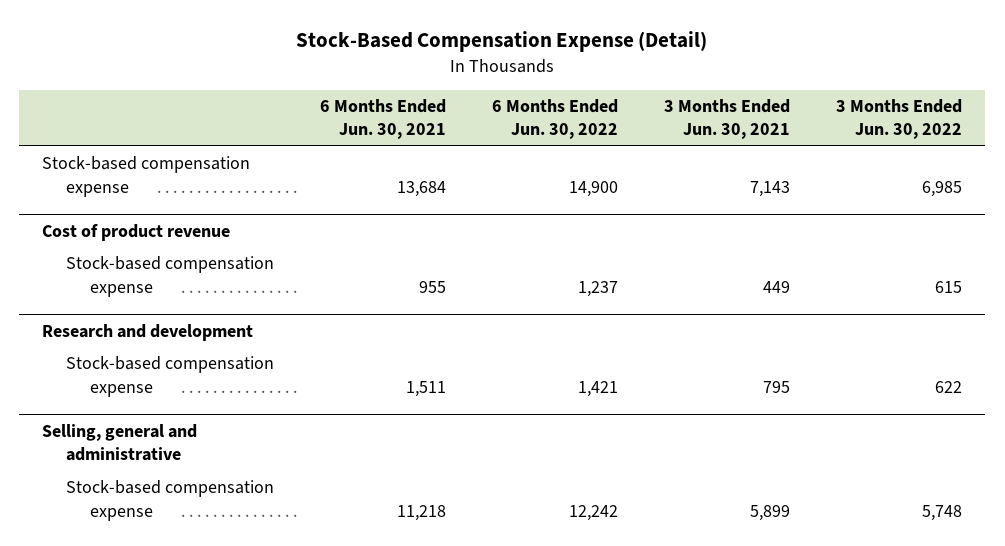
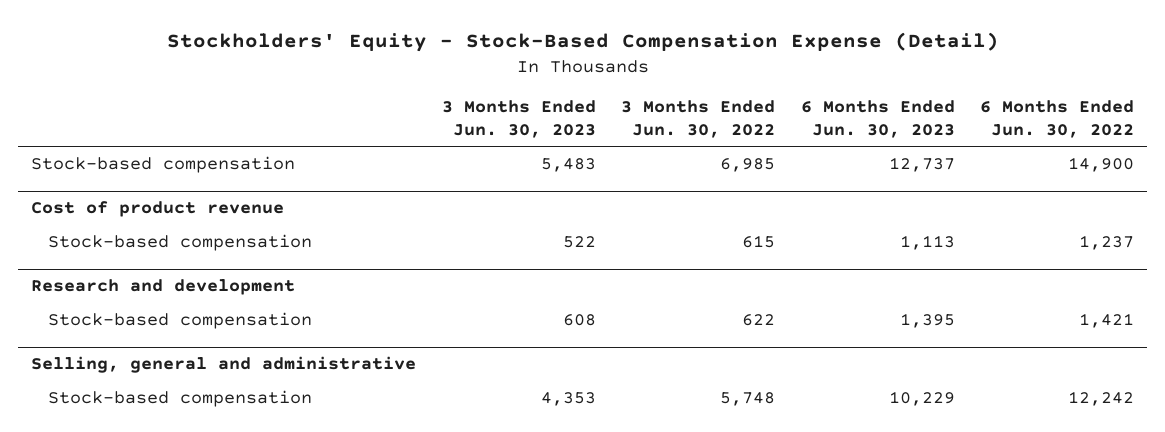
- Stock-Based Compensation Expense (Detail)
+ Stockholders' Equity - Stock-Based Compensation Expense (Detail)
- | 6 Months Ended Jun. 30, 2021 | 6 Months Ended Jun. 30, 2022 | 3 Months Ended Jun. 30, 2021 | 3 Months Ended Jun. 30, 2022
+ | 3 Months Ended Jun. 30, 2023 | 3 Months Ended Jun. 30, 2022 | 6 Months Ended Jun. 30, 2023 | 6 Months Ended Jun. 30, 2022
- Stock-based compensation expense | 13,684 | 14,900 | 7,143 | 6,985
+ Stock-based compensation | 5,483 | 6,985 | 12,737 | 14,900
@ Cost of product revenue
- Stock-based compensation expense | 955 | 1,237 | 449 | 615
+ Stock-based compensation | 522 | 615 | 1,113 | 1,237
@ Research and development
- Stock-based compensation expense | 1,511 | 1,421 | 795 | 622
+ Stock-based compensation | 608 | 622 | 1,395 | 1,421
@ Selling, general and administrative
- Stock-based compensation expense | 11,218 | 12,242 | 5,899 | 5,748
+ Stock-based compensation | 4,353 | 5,748 | 10,229 | 12,242

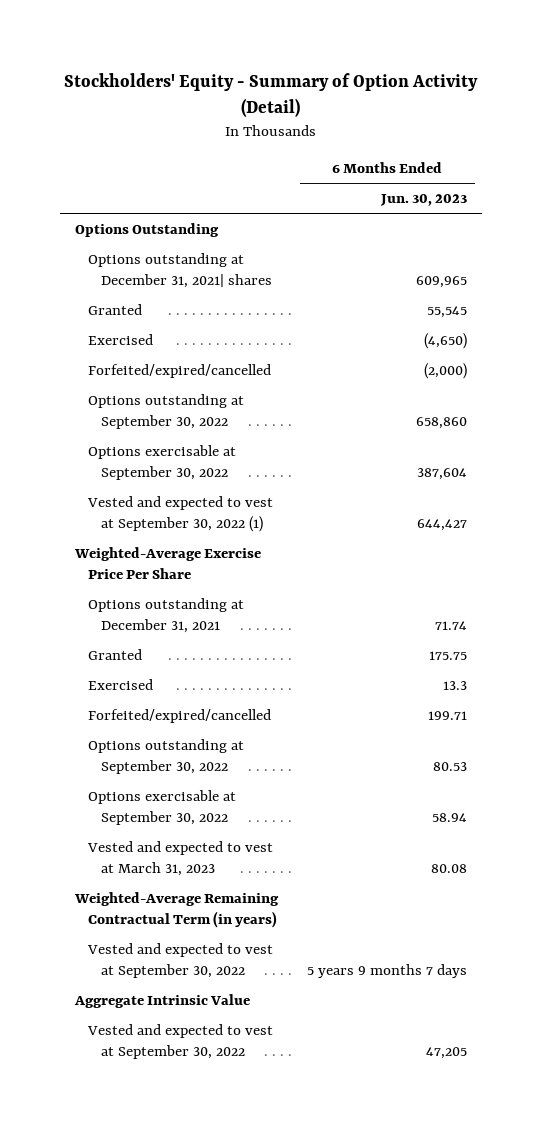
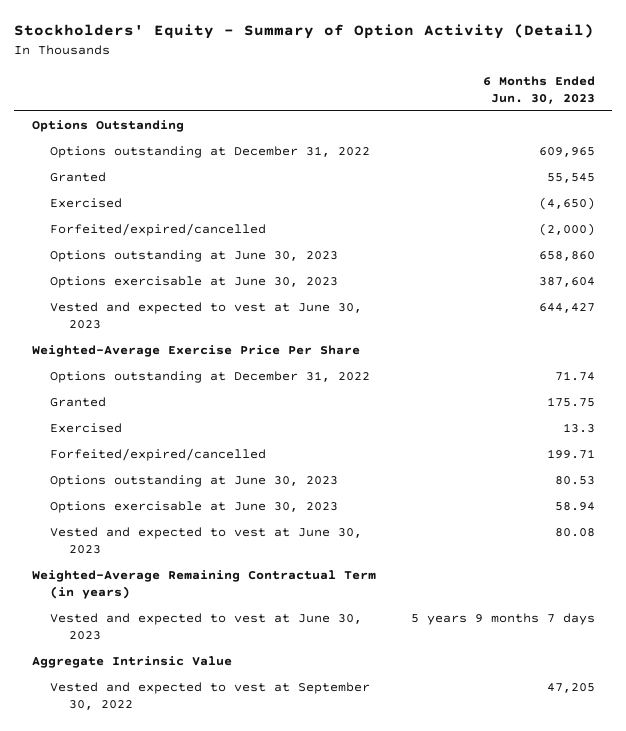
- Options outstanding at December 31, 2021| shares | 609,965
+ Options outstanding at December 31, 2022 | 609,965
- Options outstanding at September 30, 2022 | 658,860
- Options exercisable at September 30, 2022 | 387,604
- Vested and expected to vest at September 30, 2022 (1) | 644,427
+ Options outstanding at June 30, 2023 | 658,860
+ Options exercisable at June 30, 2023 | 387,604
+ Vested and expected to vest at June 30, 2023 | 644,427
- Options outstanding at December 31, 2021 | 71.74
+ Options outstanding at December 31, 2022 | 71.74
- Options outstanding at September 30, 2022 | 80.53
- Options exercisable at September 30, 2022 | 58.94
- Vested and expected to vest at March 31, 2023 | 80.08
+ Options outstanding at June 30, 2023 | 80.53
+ Options exercisable at June 30, 2023 | 58.94
+ Vested and expected to vest at June 30, 2023 | 80.08
- Vested and expected to vest at September 30, 2022 | 5 years 9 months 7 days
+ Vested and expected to vest at June 30, 2023 | 5 years 9 months 7 days

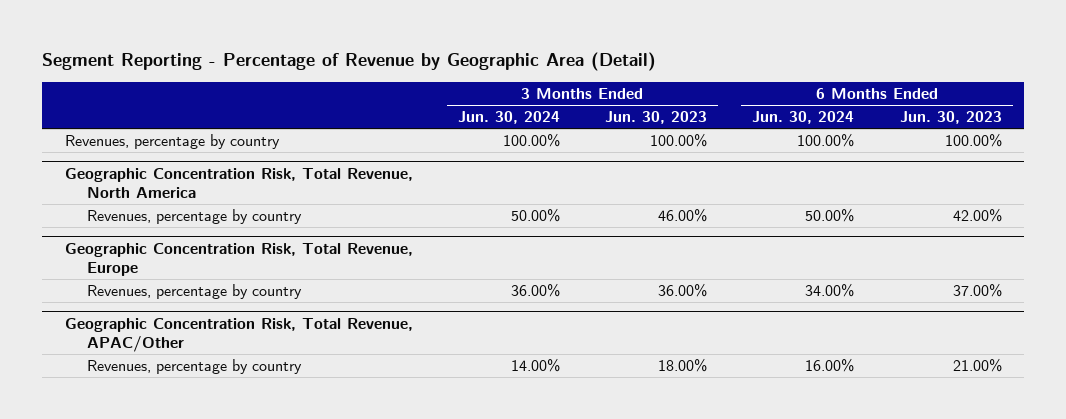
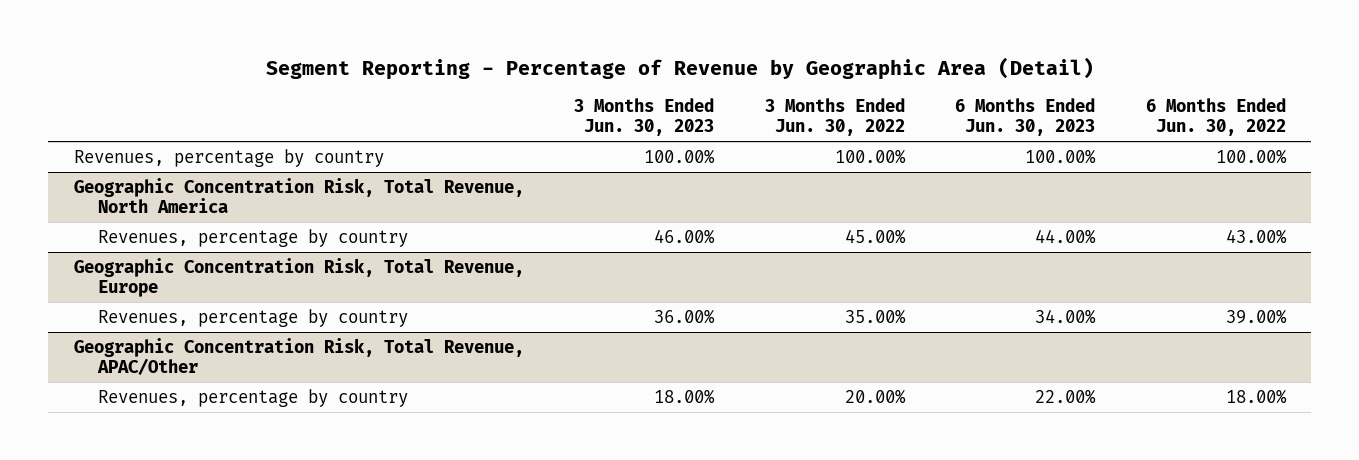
- | 3 Months Ended Jun. 30, 2024 | 3 Months Ended Jun. 30, 2023 | 6 Months Ended Jun. 30, 2024 | 6 Months Ended Jun. 30, 2023
+ | 3 Months Ended Jun. 30, 2023 | 3 Months Ended Jun. 30, 2022 | 6 Months Ended Jun. 30, 2023 | 6 Months Ended Jun. 30, 2022
@ Geographic Concentration Risk, Total Revenue, North America
- Revenues, percentage by country | 50.00% | 46.00% | 50.00% | 42.00%
+ Revenues, percentage by country | 46.00% | 45.00% | 44.00% | 43.00%
@ Geographic Concentration Risk, Total Revenue, Europe
- Revenues, percentage by country | 36.00% | 36.00% | 34.00% | 37.00%
+ Revenues, percentage by country | 36.00% | 35.00% | 34.00% | 39.00%
@ Geographic Concentration Risk, Total Revenue, APAC/Other
- Revenues, percentage by country | 14.00% | 18.00% | 16.00% | 21.00%
+ Revenues, percentage by country | 18.00% | 20.00% | 22.00% | 18.00%

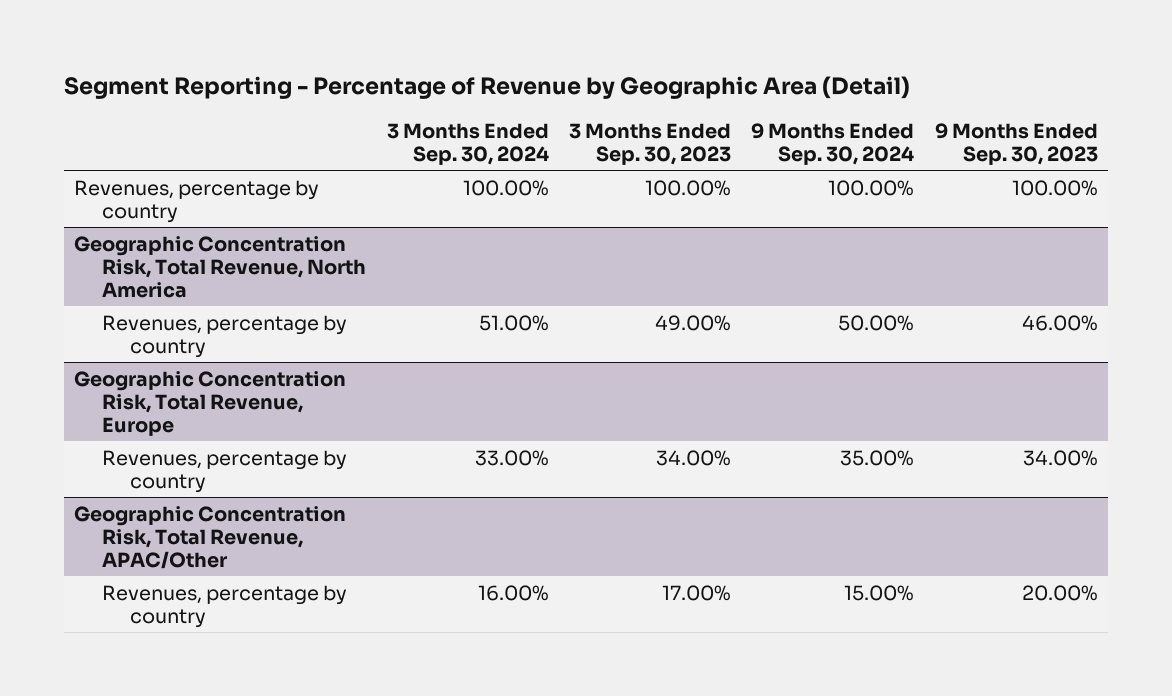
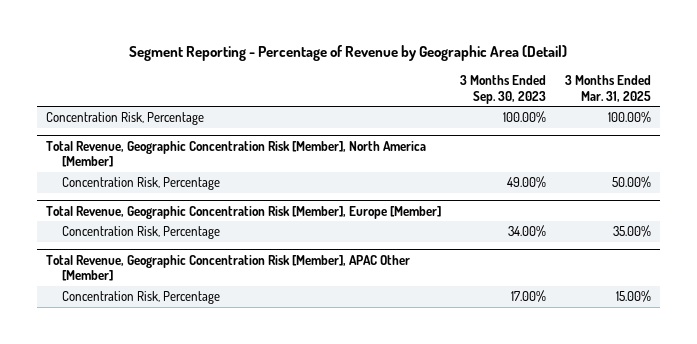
- | 3 Months Ended Sep. 30, 2024 | 3 Months Ended Sep. 30, 2023 | 9 Months Ended Sep. 30, 2024 | 9 Months Ended Sep. 30, 2023
+ | 3 Months Ended Sep. 30, 2023 | 3 Months Ended Mar. 31, 2025
- Revenues, percentage by country | 100.00% | 100.00% | 100.00% | 100.00%
- Geographic Concentration Risk, Total Revenue, North America
- Revenues, percentage by country | 51.00% | 49.00% | 50.00% | 46.00%
- Geographic Concentration Risk, Total Revenue, Europe
- Revenues, percentage by country | 33.00% | 34.00% | 35.00% | 34.00%
- Geographic Concentration Risk, Total Revenue, APAC/Other
- Revenues, percentage by country | 16.00% | 17.00% | 15.00% | 20.00%
+ Concentration Risk, Percentage | 100.00% | 100.00%
+ Total Revenue, Geographic Concentration Risk [Member], North America [Member]
+ Concentration Risk, Percentage | 49.00% | 50.00%
+ Total Revenue, Geographic Concentration Risk [Member], Europe [Member]
+ Concentration Risk, Percentage | 34.00% | 35.00%
+ Total Revenue, Geographic Concentration Risk [Member], APAC Other [Member]
+ Concentration Risk, Percentage | 17.00% | 15.00%

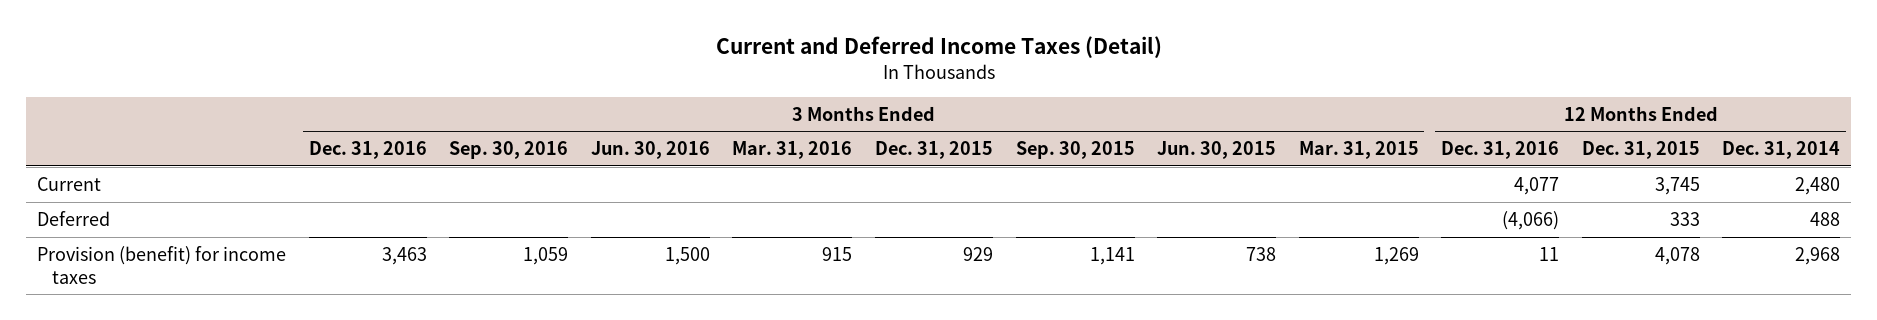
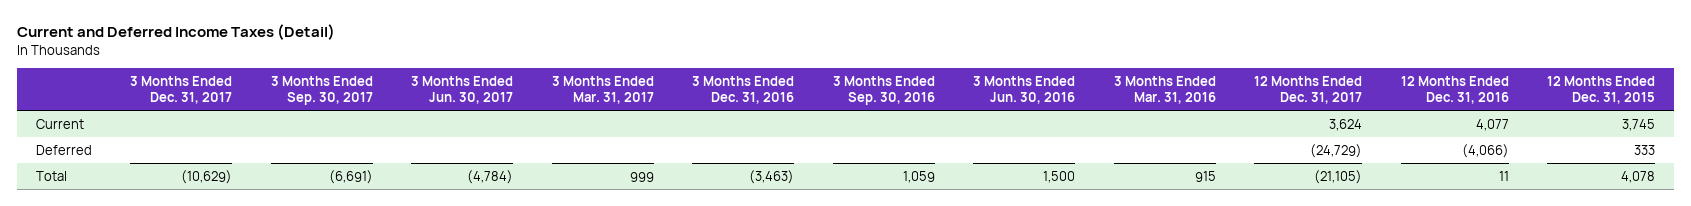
- | 3 Months Ended Dec. 31, 2016 | 3 Months Ended Sep. 30, 2016 | 3 Months Ended Jun. 30, 2016 | 3 Months Ended Mar. 31, 2016 | 3 Months Ended Dec. 31, 2015 | 3 Months Ended Sep. 30, 2015 | 3 Months Ended Jun. 30, 2015 | 3 Months Ended Mar. 31, 2015 | 12 Months Ended Dec. 31, 2016 | 12 Months Ended Dec. 31, 2015 | 12 Months Ended Dec. 31, 2014
+ | 3 Months Ended Dec. 31, 2017 | 3 Months Ended Sep. 30, 2017 | 3 Months Ended Jun. 30, 2017 | 3 Months Ended Mar. 31, 2017 | 3 Months Ended Dec. 31, 2016 | 3 Months Ended Sep. 30, 2016 | 3 Months Ended Jun. 30, 2016 | 3 Months Ended Mar. 31, 2016 | 12 Months Ended Dec. 31, 2017 | 12 Months Ended Dec. 31, 2016 | 12 Months Ended Dec. 31, 2015
- Provision (benefit) for income taxes | 3,463 | 1,059 | 1,500 | 915 | 929 | 1,141 | 738 | 1,269 | 11 | 4,078 | 2,968
+ Total | (10,629) | (6,691) | (4,784) | 999 | (3,463) | 1,059 | 1,500 | 915 | (21,105) | 11 | 4,078

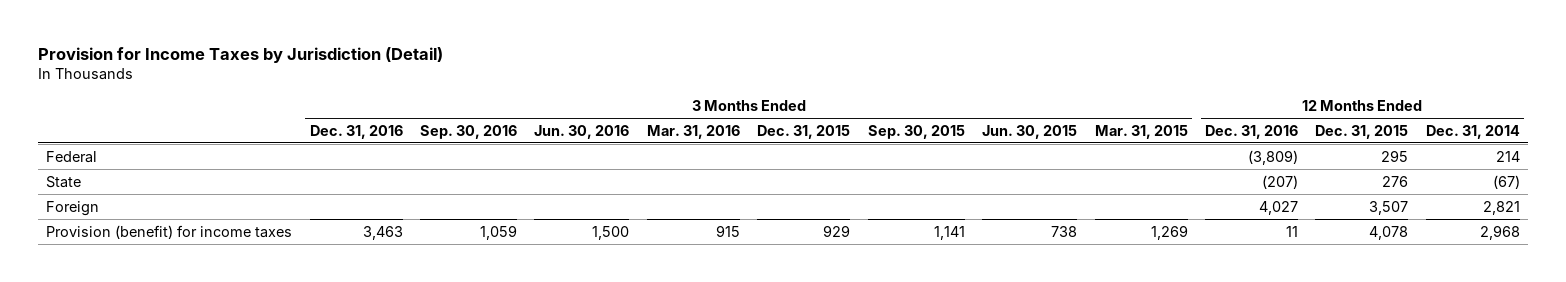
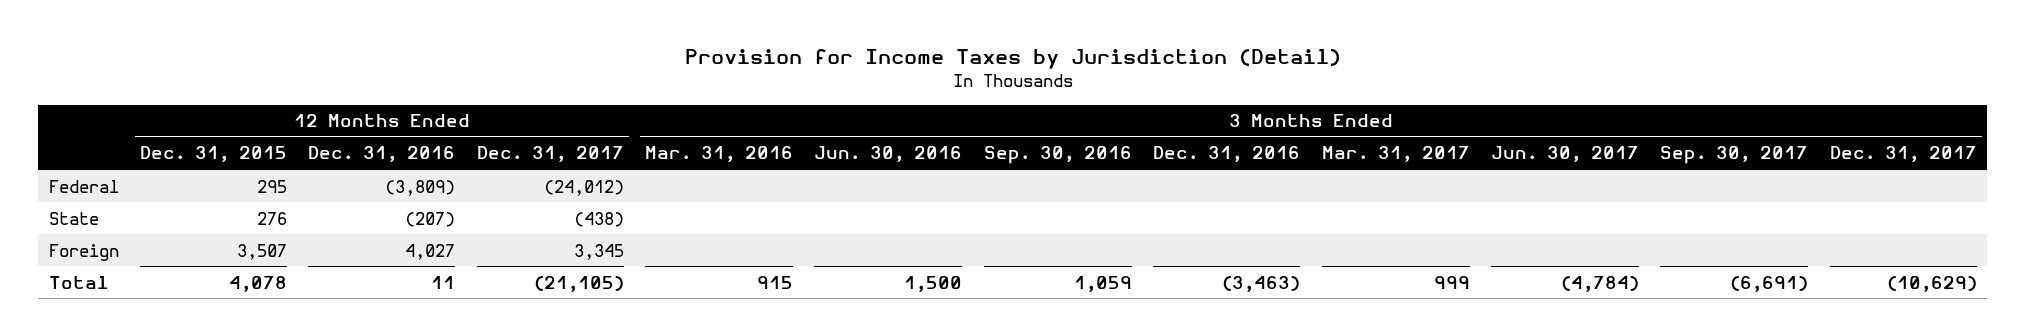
- | 3 Months Ended Dec. 31, 2016 | 3 Months Ended Sep. 30, 2016 | 3 Months Ended Jun. 30, 2016 | 3 Months Ended Mar. 31, 2016 | 3 Months Ended Dec. 31, 2015 | 3 Months Ended Sep. 30, 2015 | 3 Months Ended Jun. 30, 2015 | 3 Months Ended Mar. 31, 2015 | 12 Months Ended Dec. 31, 2016 | 12 Months Ended Dec. 31, 2015 | 12 Months Ended Dec. 31, 2014
+ | 12 Months Ended Dec. 31, 2015 | 12 Months Ended Dec. 31, 2016 | 12 Months Ended Dec. 31, 2017 | 3 Months Ended Mar. 31, 2016 | 3 Months Ended Jun. 30, 2016 | 3 Months Ended Sep. 30, 2016 | 3 Months Ended Dec. 31, 2016 | 3 Months Ended Mar. 31, 2017 | 3 Months Ended Jun. 30, 2017 | 3 Months Ended Sep. 30, 2017 | 3 Months Ended Dec. 31, 2017
- Provision (benefit) for income taxes | 3,463 | 1,059 | 1,500 | 915 | 929 | 1,141 | 738 | 1,269 | 11 | 4,078 | 2,968
+ Total | 4,078 | 11 | (21,105) | 915 | 1,500 | 1,059 | (3,463) | 999 | (4,784) | (6,691) | (10,629)

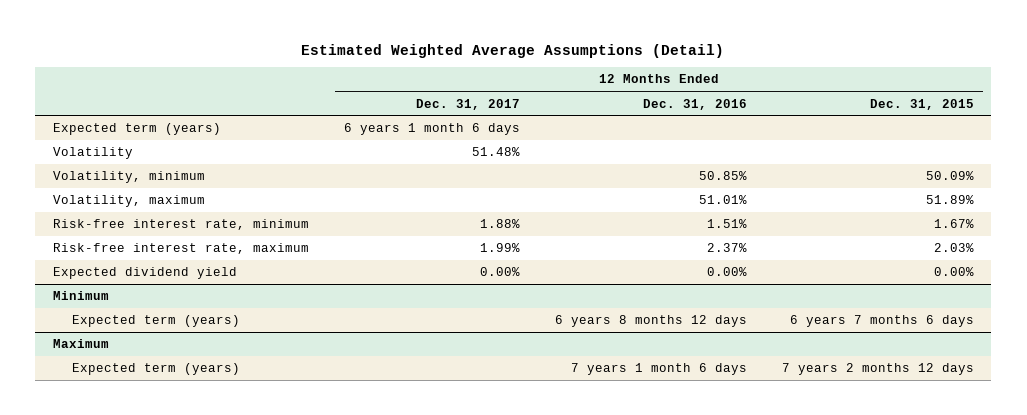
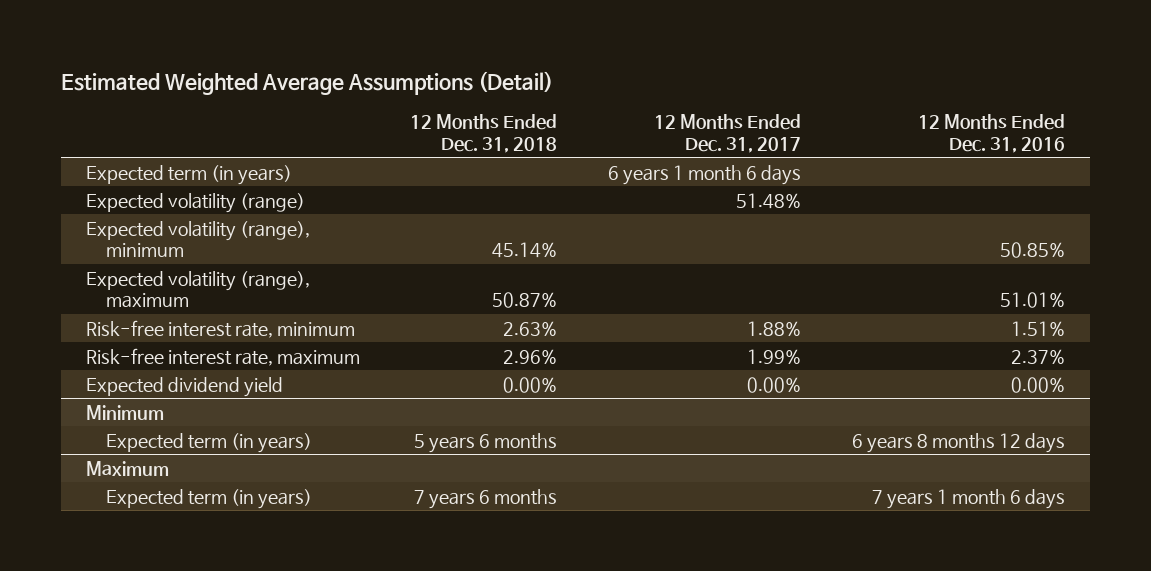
- | 12 Months Ended Dec. 31, 2017 | 12 Months Ended Dec. 31, 2016 | 12 Months Ended Dec. 31, 2015
+ | 12 Months Ended Dec. 31, 2018 | 12 Months Ended Dec. 31, 2017 | 12 Months Ended Dec. 31, 2016
- Expected term (years) | 6 years 1 month 6 days | |
- Volatility | 51.48% | |
- Volatility, minimum | | 50.85% | 50.09%
- Volatility, maximum | | 51.01% | 51.89%
+ Expected term (in years) | | 6 years 1 month 6 days |
+ Expected volatility (range) | | 51.48% |
+ Expected volatility (range), minimum | 45.14% | | 50.85%
+ Expected volatility (range), maximum | 50.87% | | 51.01%
@ Minimum
- Expected term (years) | | 6 years 8 months 12 days | 6 years 7 months 6 days
+ Expected term (in years) | 5 years 6 months | | 6 years 8 months 12 days
@ Maximum
- Expected term (years) | | 7 years 1 month 6 days | 7 years 2 months 12 days
+ Expected term (in years) | 7 years 6 months | | 7 years 1 month 6 days

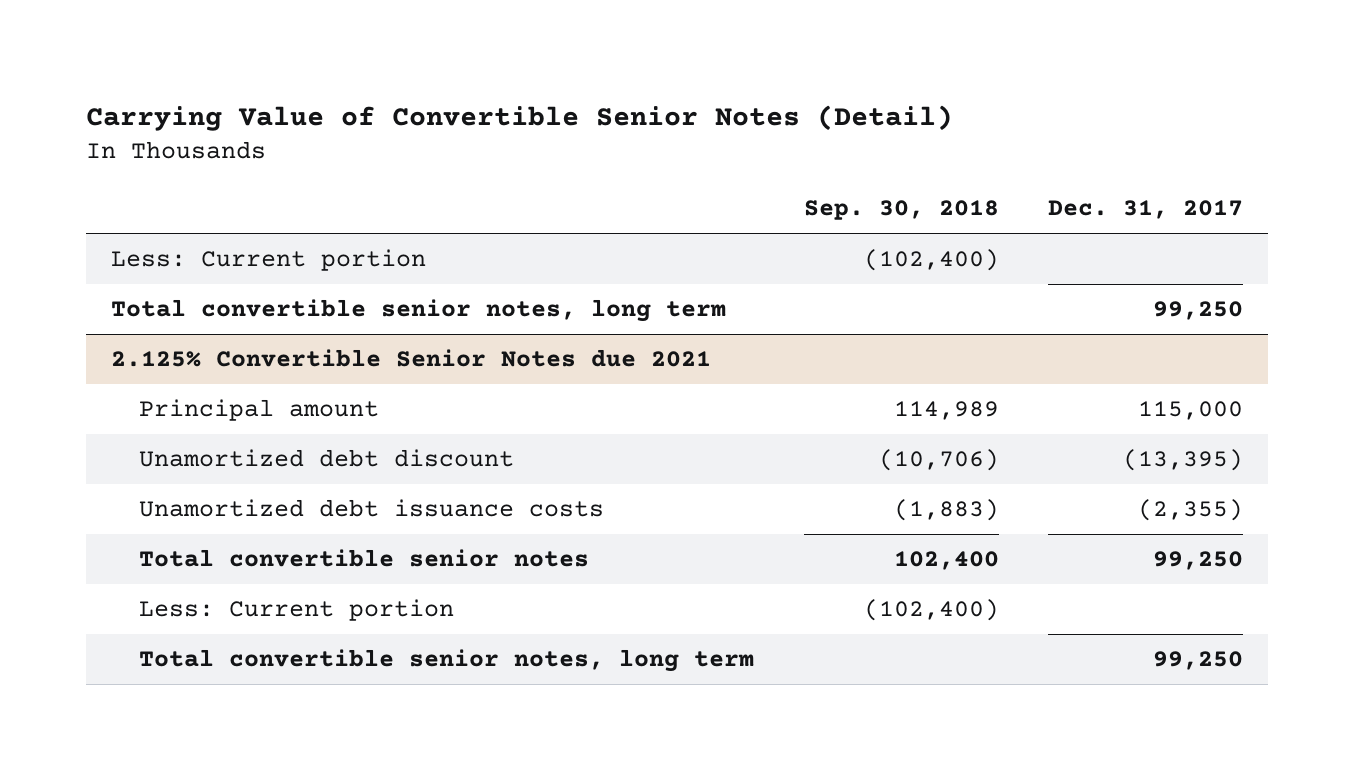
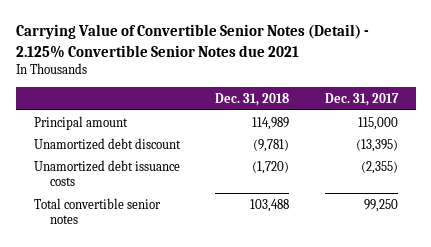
- Carrying Value of Convertible Senior Notes (Detail)
+ Carrying Value of Convertible Senior Notes (Detail) - 2.125% Convertible Senior Notes due 2021
- | Sep. 30, 2018 | Dec. 31, 2017
+ | Dec. 31, 2018 | Dec. 31, 2017
- Less: Current portion | (102,400) |
- Total convertible senior notes, long term | | 99,250
- 2.125% Convertible Senior Notes due 2021
- Less: Current portion | (102,400) |
- Total convertible senior notes, long term | | 99,250

